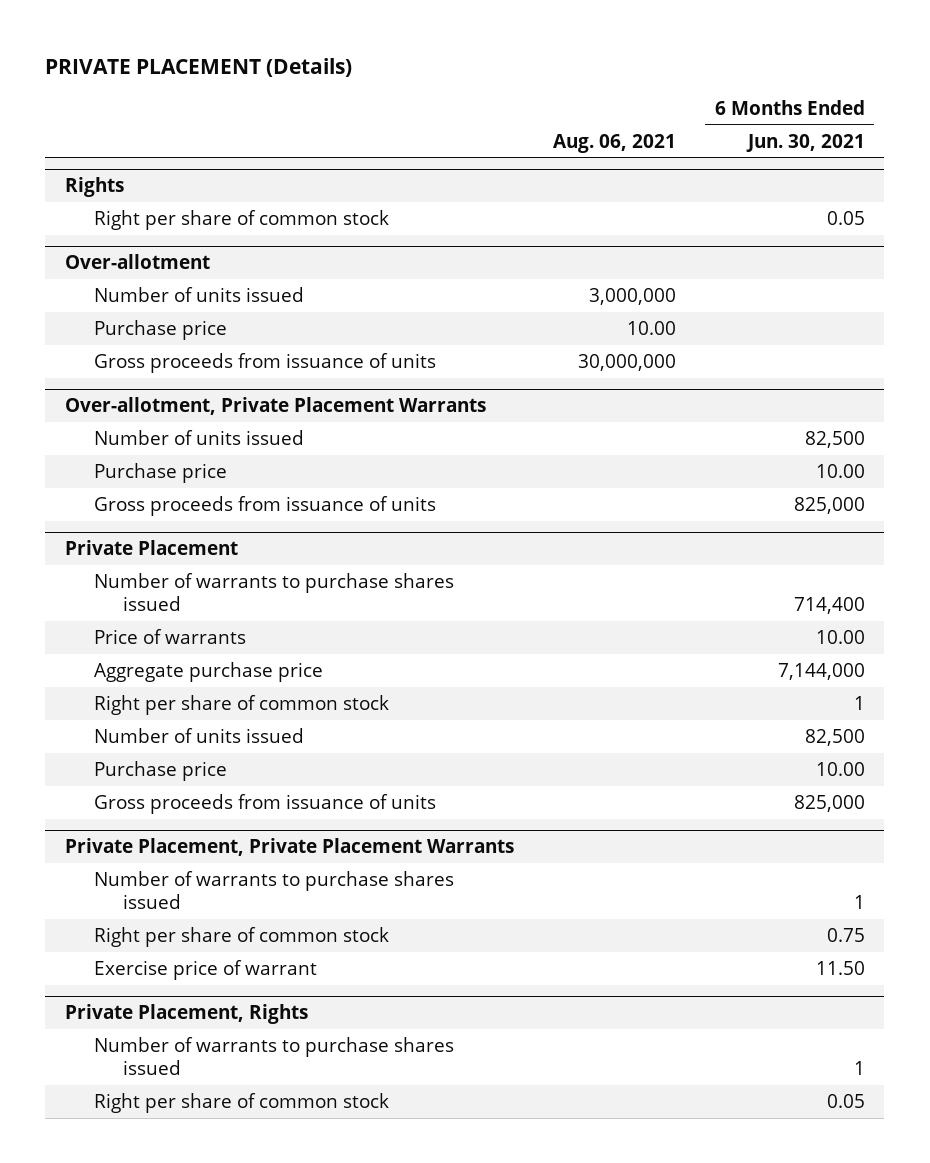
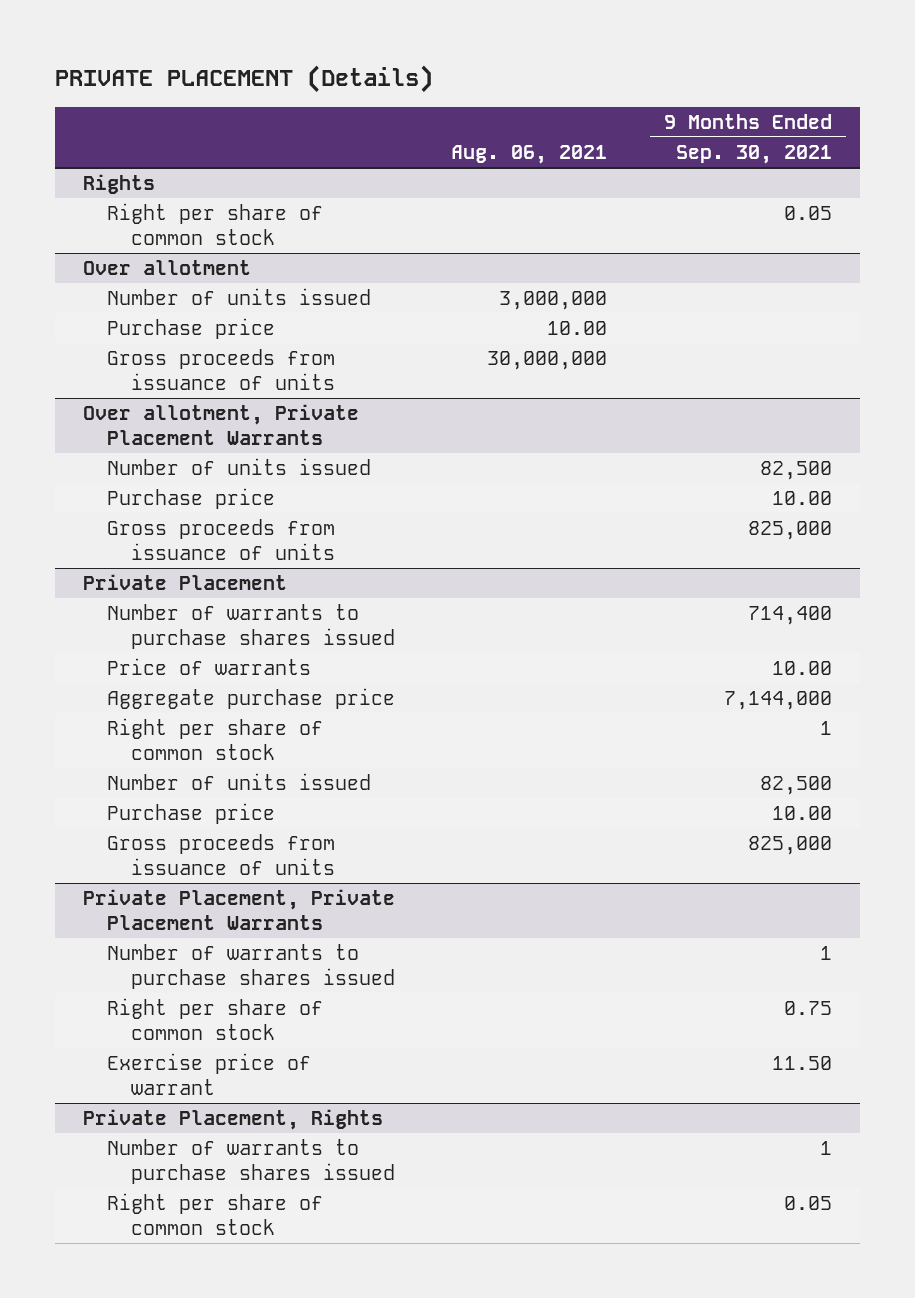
- | Aug. 06, 2021 | 6 Months Ended Jun. 30, 2021
+ | Aug. 06, 2021 | 9 Months Ended Sep. 30, 2021
- Over-allotment
+ Over allotment
- Over-allotment, Private Placement Warrants
+ Over allotment, Private Placement Warrants

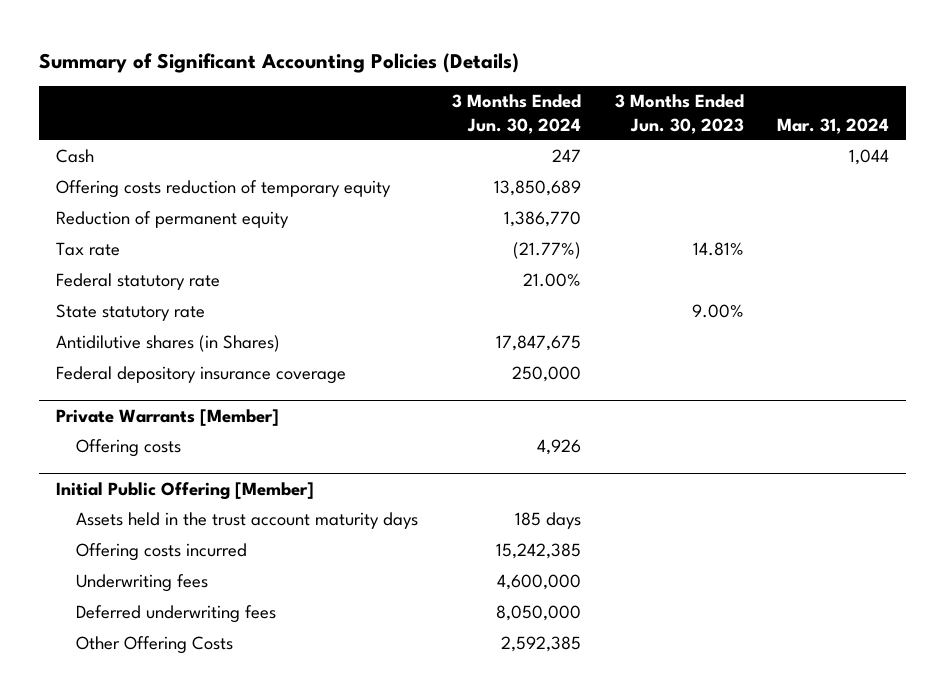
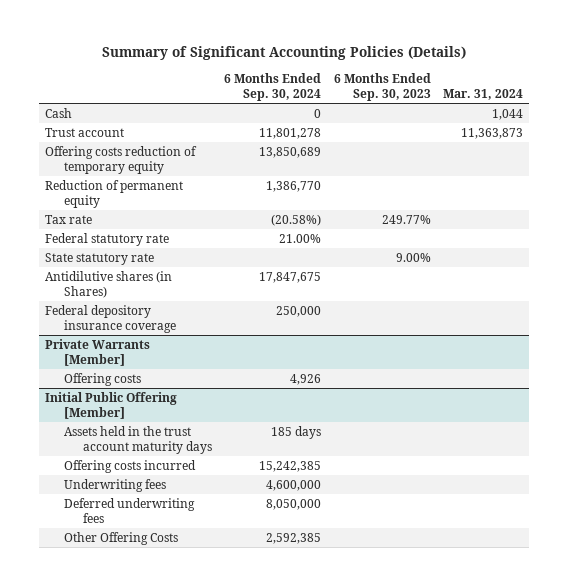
- | 3 Months Ended Jun. 30, 2024 | 3 Months Ended Jun. 30, 2023 | Mar. 31, 2024
+ | 6 Months Ended Sep. 30, 2024 | 6 Months Ended Sep. 30, 2023 | Mar. 31, 2024
+ Trust account | 11,801,278 | | 11,363,873

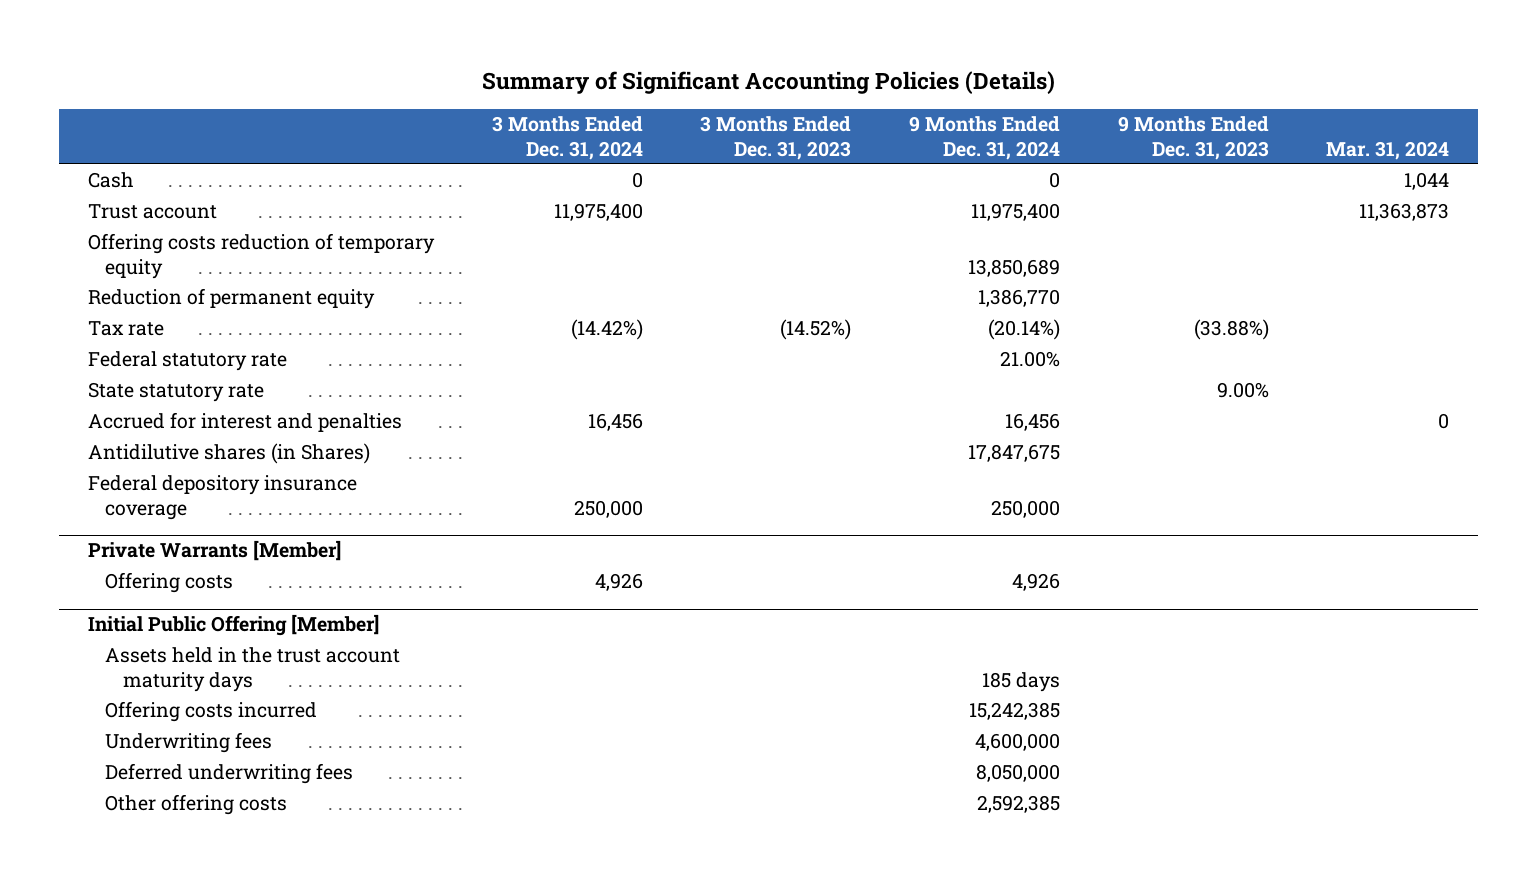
- | 6 Months Ended Sep. 30, 2024 | 6 Months Ended Sep. 30, 2023 | Mar. 31, 2024
+ | 3 Months Ended Dec. 31, 2024 | 3 Months Ended Dec. 31, 2023 | 9 Months Ended Dec. 31, 2024 | 9 Months Ended Dec. 31, 2023 | Mar. 31, 2024
+ Accrued for interest and penalties | 16,456 | | 16,456 | | 0
@ Initial Public Offering [Member]
- Other Offering Costs | 2,592,385 | |
+ Other offering costs | | | 2,592,385 | |

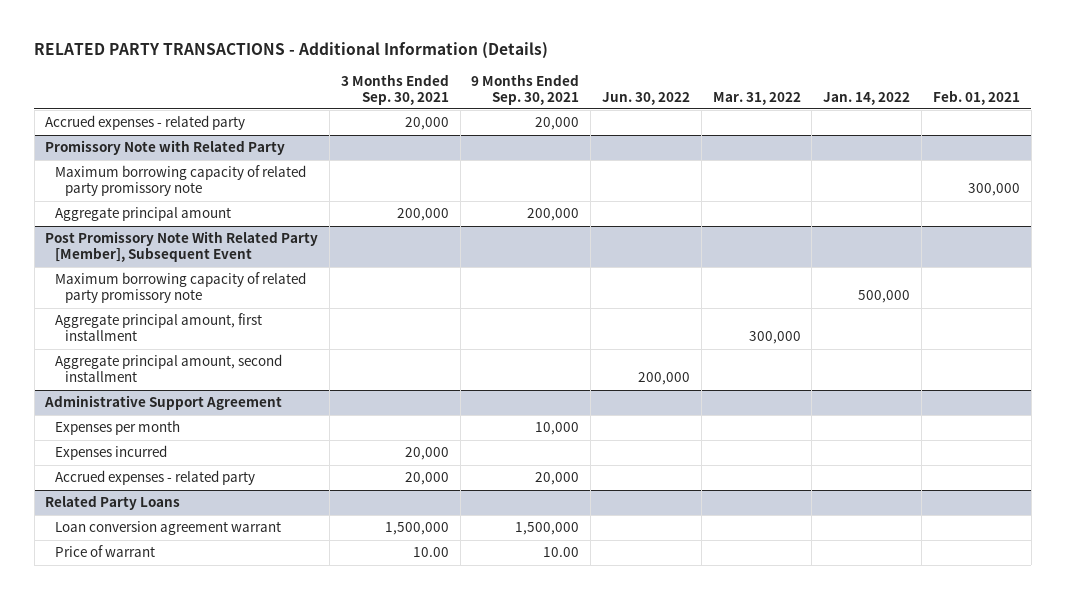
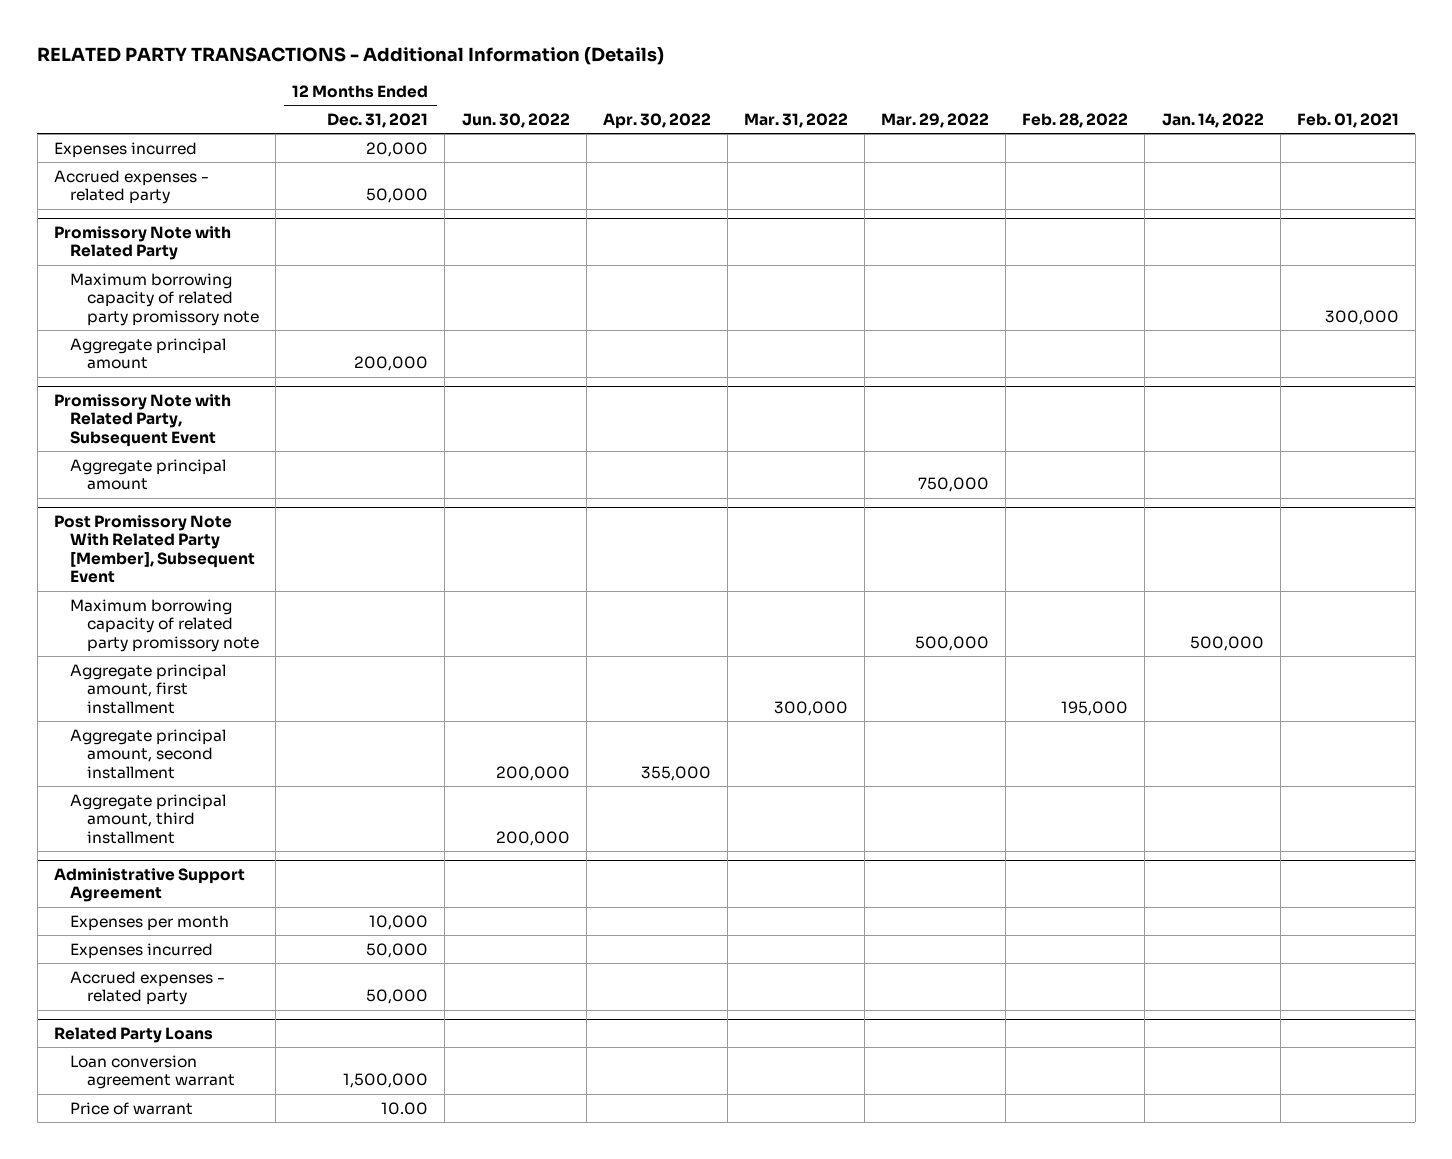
- | 3 Months Ended Sep. 30, 2021 | 9 Months Ended Sep. 30, 2021 | Jun. 30, 2022 | Mar. 31, 2022 | Jan. 14, 2022 | Feb. 01, 2021
+ | 12 Months Ended Dec. 31, 2021 | Jun. 30, 2022 | Apr. 30, 2022 | Mar. 31, 2022 | Mar. 29, 2022 | Feb. 28, 2022 | Jan. 14, 2022 | Feb. 01, 2021
+ Expenses incurred | 20,000 | | | | | | |
+ Promissory Note with Related Party, Subsequent Event
+ Aggregate principal amount | | | | | 750,000 | | |
@ Post Promissory Note With Related Party [Member], Subsequent Event
+ Aggregate principal amount, third installment | | 200,000 | | | | | |

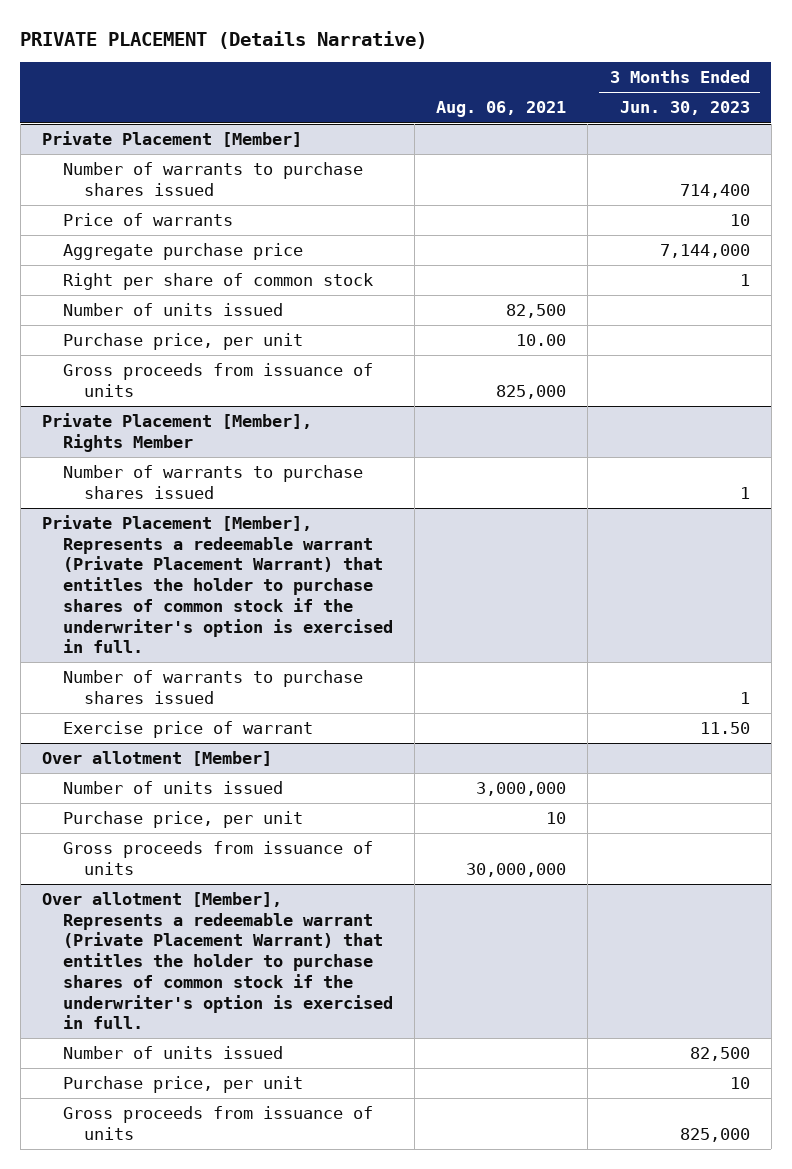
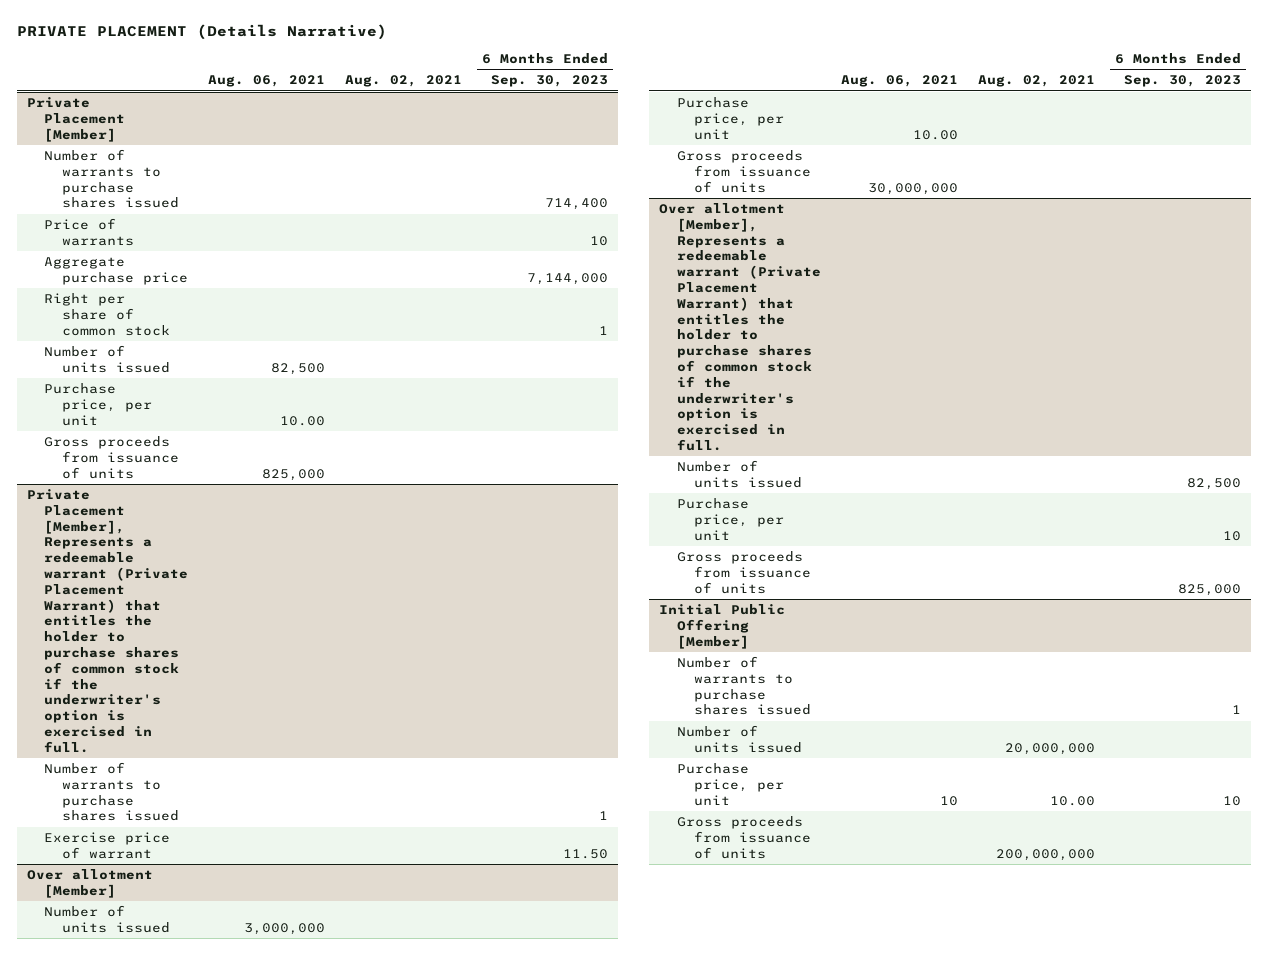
- | Aug. 06, 2021 | 3 Months Ended Jun. 30, 2023
+ | Aug. 06, 2021 | Aug. 02, 2021 | 6 Months Ended Sep. 30, 2023
- Private Placement [Member], Rights Member
- Number of warrants to purchase shares issued | | 1
@ Over allotment [Member]
- Purchase price, per unit | 10 |
+ Purchase price, per unit | 10.00 | |
+ Initial Public Offering [Member]
+ Number of warrants to purchase shares issued | | | 1
+ Number of units issued | | 20,000,000 |
+ Purchase price, per unit | 10 | 10.00 | 10
+ Gross proceeds from issuance of units | | 200,000,000 |

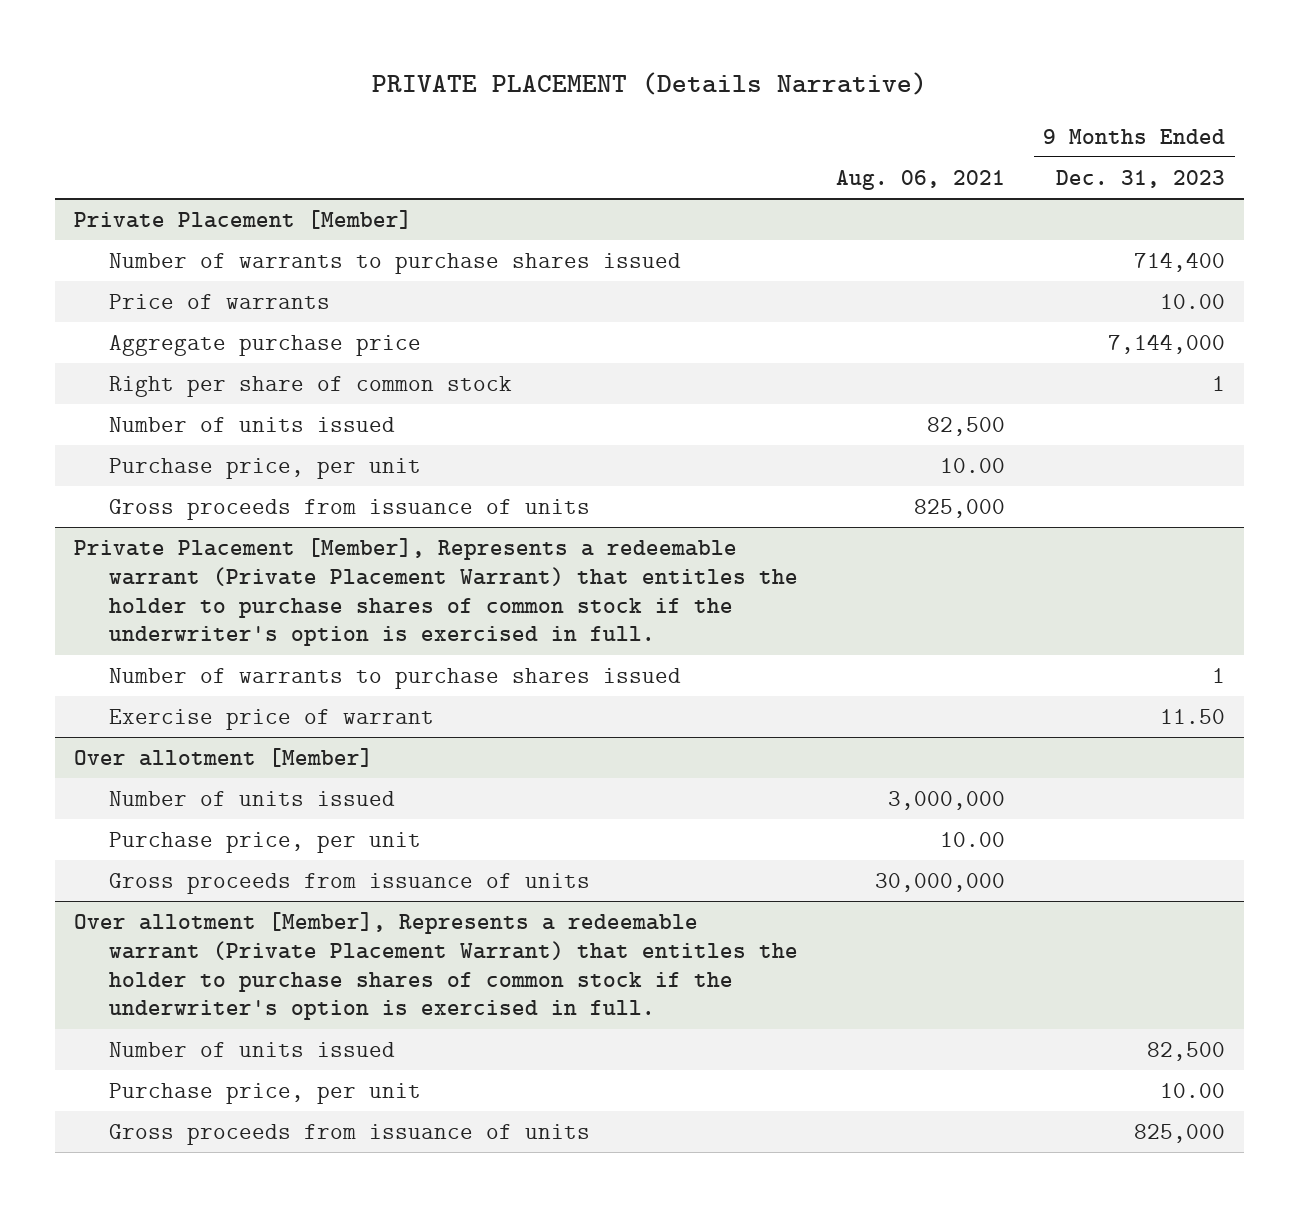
- | Aug. 06, 2021 | Aug. 02, 2021 | 6 Months Ended Sep. 30, 2023
+ | Aug. 06, 2021 | 9 Months Ended Dec. 31, 2023
- Initial Public Offering [Member]
- Number of warrants to purchase shares issued | | | 1
- Number of units issued | | 20,000,000 |
- Purchase price, per unit | 10 | 10.00 | 10
- Gross proceeds from issuance of units | | 200,000,000 |

